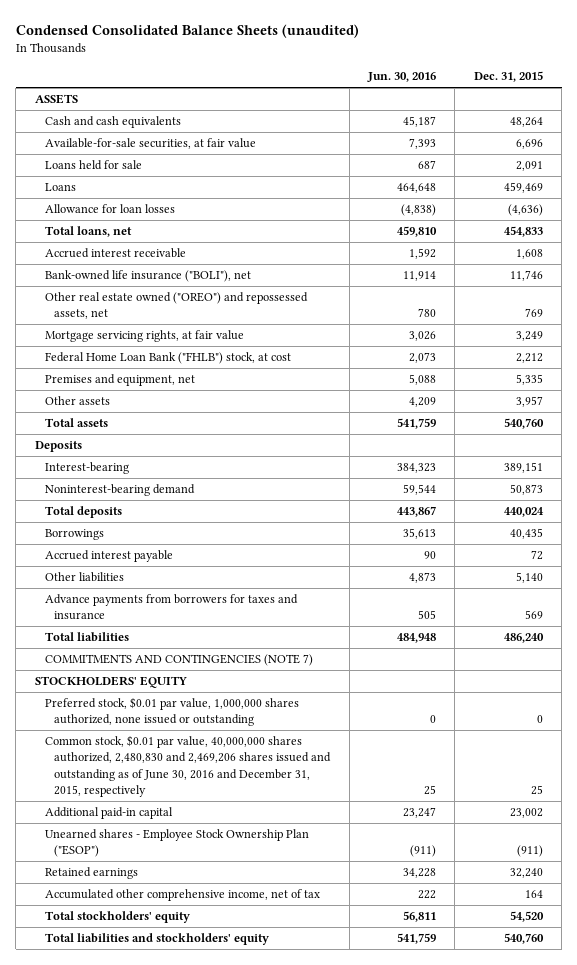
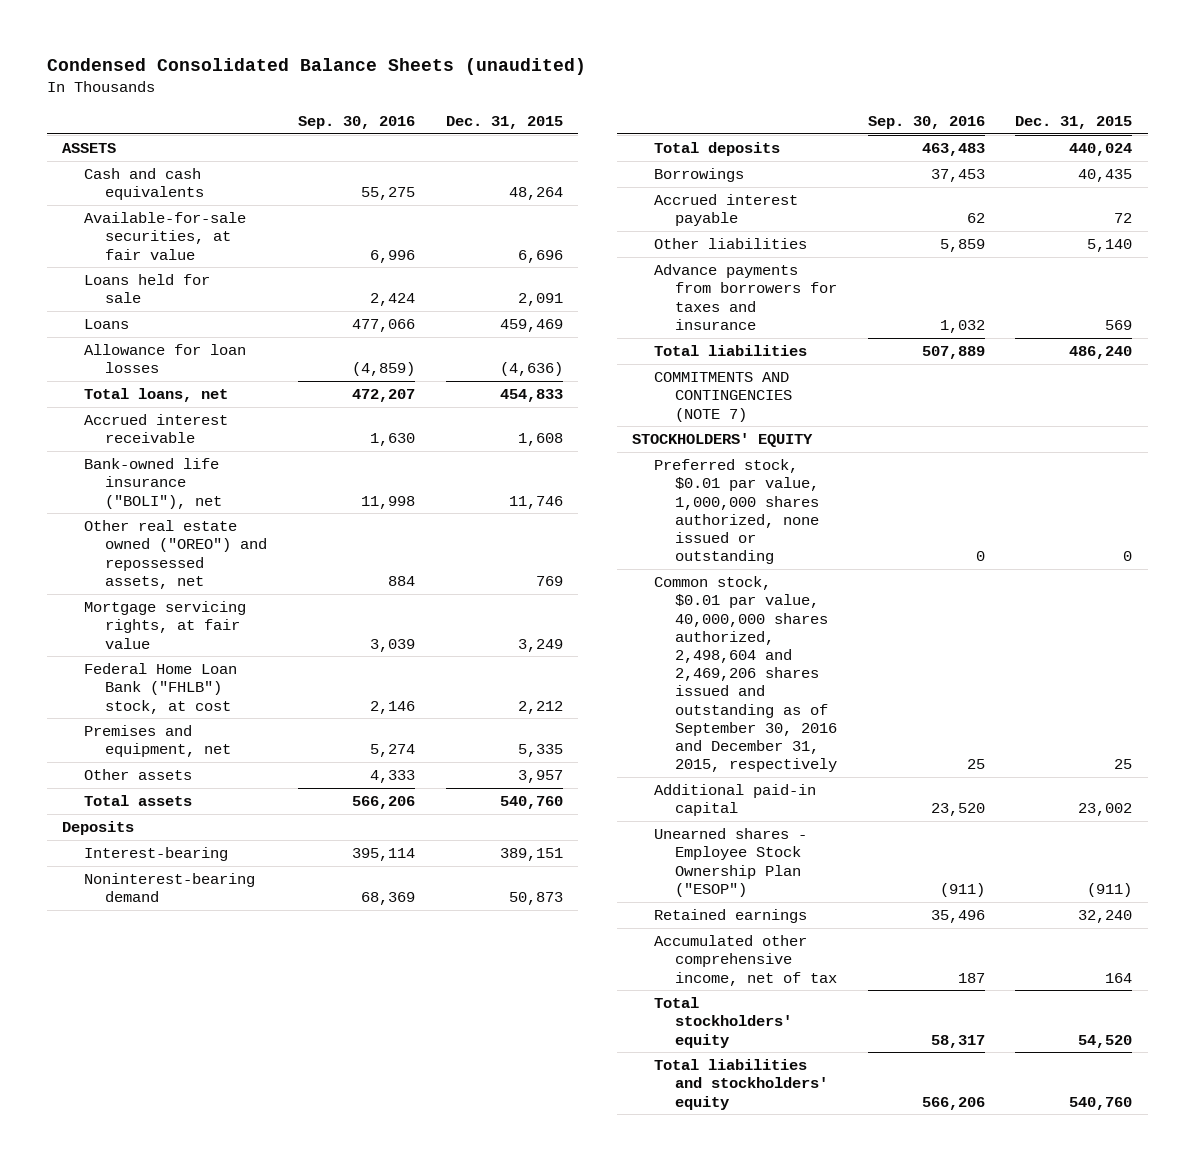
- | Jun. 30, 2016 | Dec. 31, 2015
+ | Sep. 30, 2016 | Dec. 31, 2015
- Common stock, $0.01 par value, 40,000,000 shares authorized, 2,480,830 and 2,469,206 shares issued and outstanding as of June 30, 2016 and December 31, 2015, respectively | 25 | 25
+ Common stock, $0.01 par value, 40,000,000 shares authorized, 2,498,604 and 2,469,206 shares issued and outstanding as of September 30, 2016 and December 31, 2015, respectively | 25 | 25

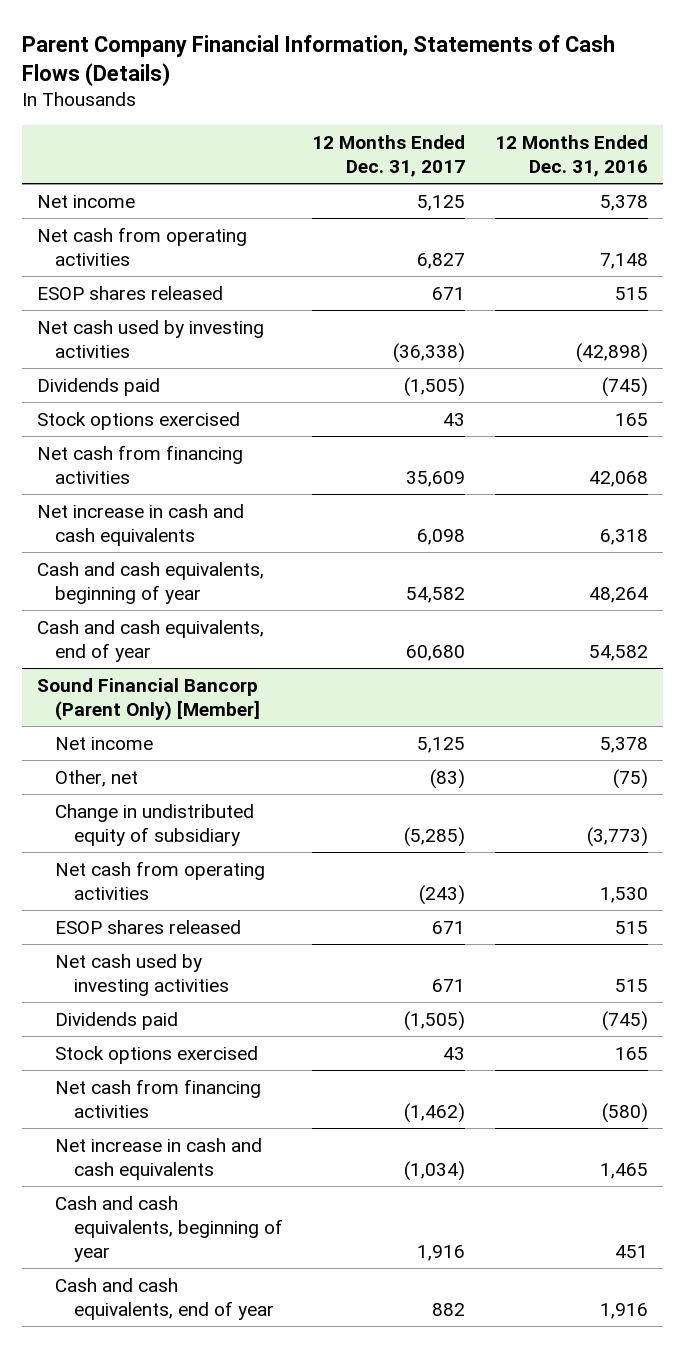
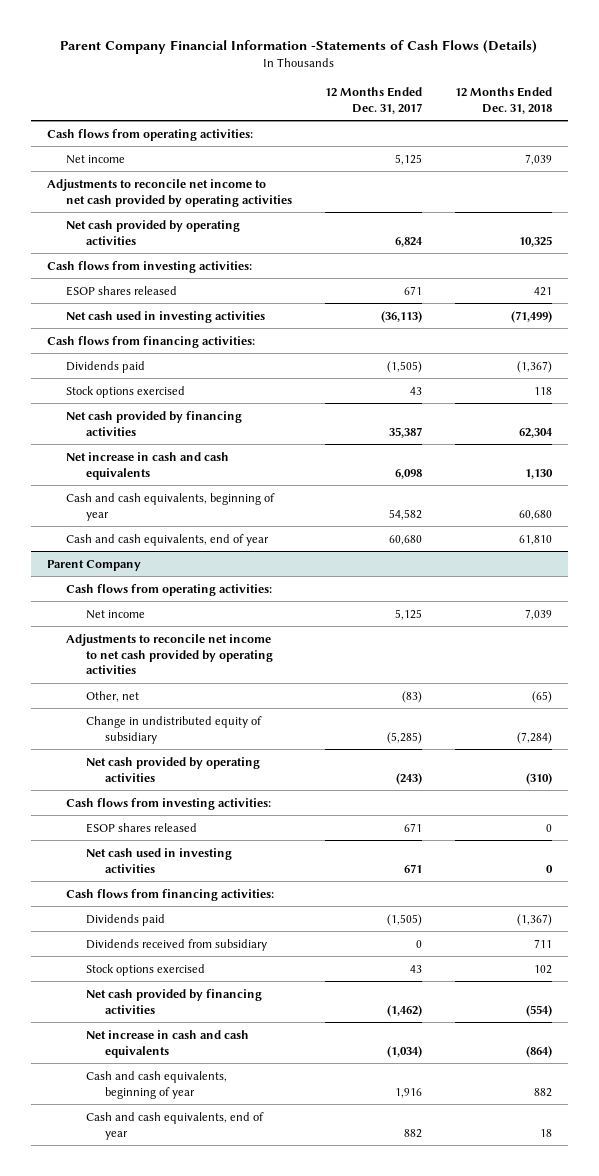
- Parent Company Financial Information, Statements of Cash Flows (Details)
+ Parent Company Financial Information -Statements of Cash Flows (Details)
- | 12 Months Ended Dec. 31, 2017 | 12 Months Ended Dec. 31, 2016
+ | 12 Months Ended Dec. 31, 2017 | 12 Months Ended Dec. 31, 2018
+ Cash flows from operating activities:
- Net cash from operating activities | 6,827 | 7,148
+ Adjustments to reconcile net income to net cash provided by operating activities
+ Net cash provided by operating activities | 6,824 | 10,325
+ Cash flows from investing activities:
- Net cash used by investing activities | (36,338) | (42,898)
+ Net cash used in investing activities | (36,113) | (71,499)
+ Cash flows from financing activities:
- Net cash from financing activities | 35,609 | 42,068
+ Net cash provided by financing activities | 35,387 | 62,304
- Sound Financial Bancorp (Parent Only) [Member]
+ Parent Company
+ Cash flows from operating activities:
+ Adjustments to reconcile net income to net cash provided by operating activities
- Net cash from operating activities | (243) | 1,530
+ Net cash provided by operating activities | (243) | (310)
+ Cash flows from investing activities:
- Net cash used by investing activities | 671 | 515
+ Net cash used in investing activities | 671 | 0
+ Cash flows from financing activities:
+ Dividends received from subsidiary | 0 | 711
- Net cash from financing activities | (1,462) | (580)
+ Net cash provided by financing activities | (1,462) | (554)

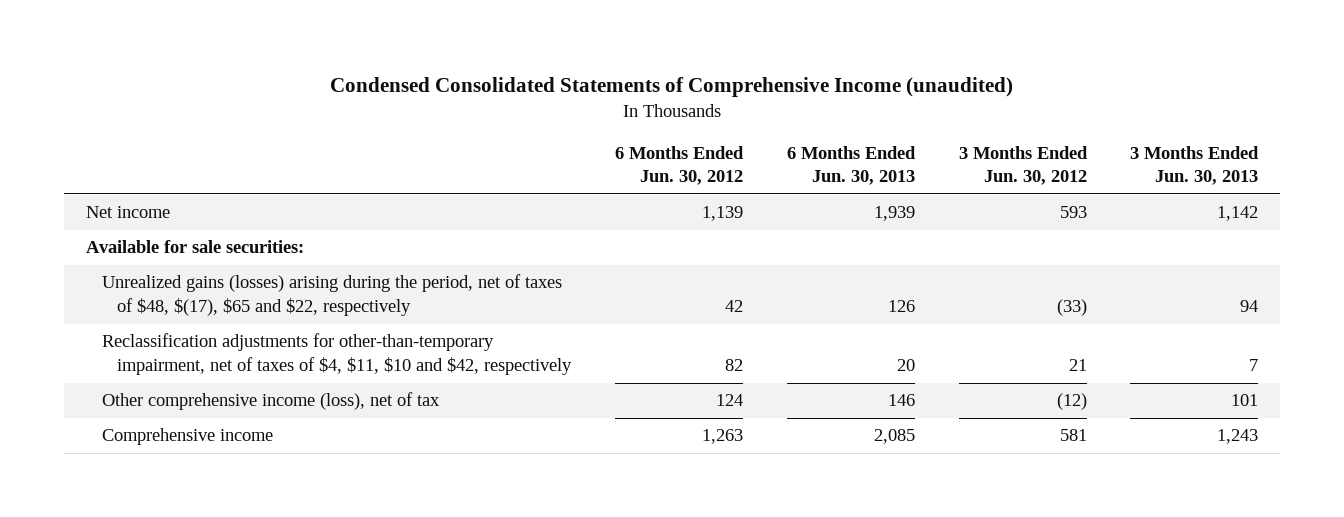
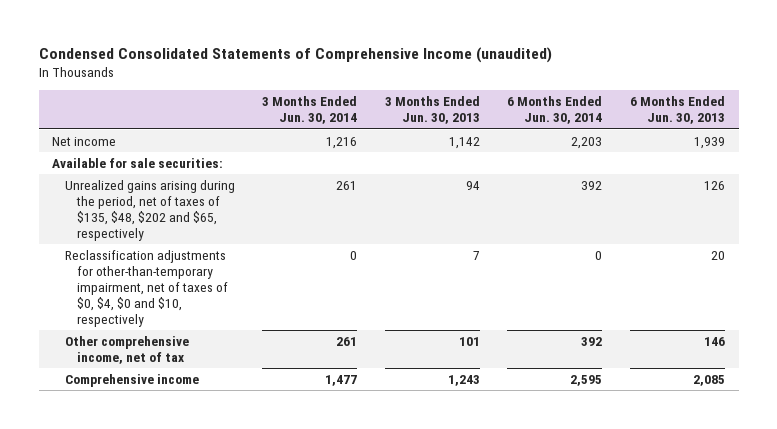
- | 6 Months Ended Jun. 30, 2012 | 6 Months Ended Jun. 30, 2013 | 3 Months Ended Jun. 30, 2012 | 3 Months Ended Jun. 30, 2013
+ | 3 Months Ended Jun. 30, 2014 | 3 Months Ended Jun. 30, 2013 | 6 Months Ended Jun. 30, 2014 | 6 Months Ended Jun. 30, 2013
- Unrealized gains (losses) arising during the period, net of taxes of $48, $(17), $65 and $22, respectively | 42 | 126 | (33) | 94
- Reclassification adjustments for other-than-temporary impairment, net of taxes of $4, $11, $10 and $42, respectively | 82 | 20 | 21 | 7
- Other comprehensive income (loss), net of tax | 124 | 146 | (12) | 101
+ Unrealized gains arising during the period, net of taxes of $135, $48, $202 and $65, respectively | 261 | 94 | 392 | 126
+ Reclassification adjustments for other-than-temporary impairment, net of taxes of $0, $4, $0 and $10, respectively | 0 | 7 | 0 | 20
+ Other comprehensive income, net of tax | 261 | 101 | 392 | 146

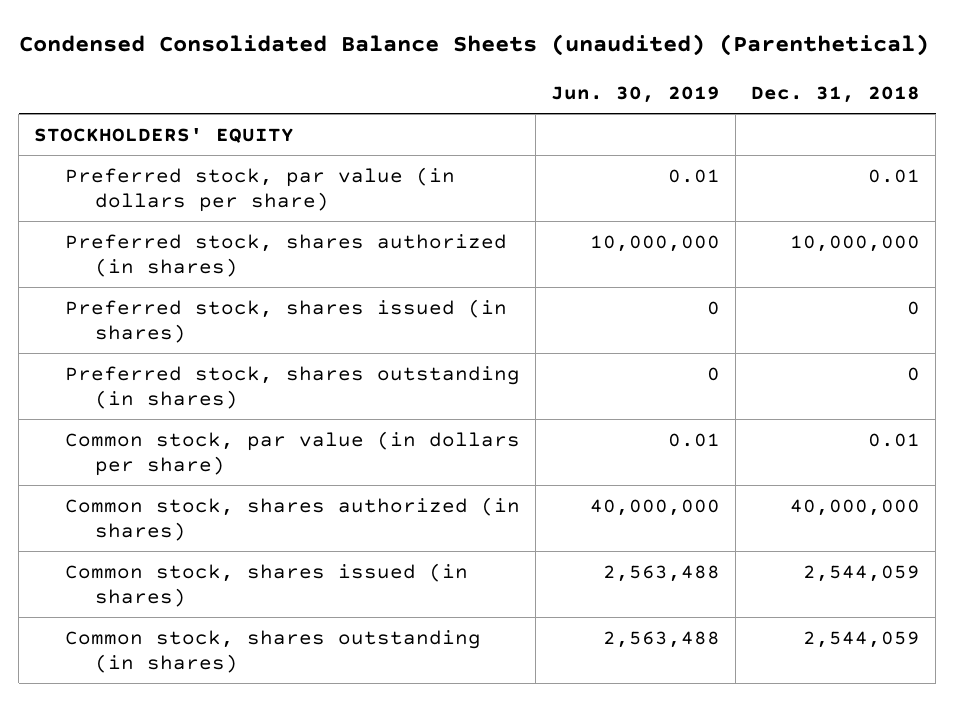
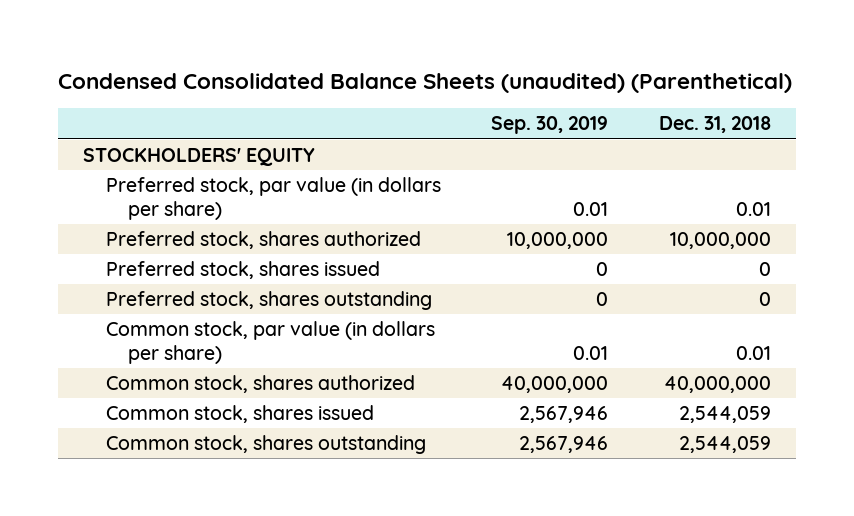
- | Jun. 30, 2019 | Dec. 31, 2018
+ | Sep. 30, 2019 | Dec. 31, 2018
- Preferred stock, shares authorized (in shares) | 10,000,000 | 10,000,000
- Preferred stock, shares issued (in shares) | 0 | 0
- Preferred stock, shares outstanding (in shares) | 0 | 0
+ Preferred stock, shares authorized | 10,000,000 | 10,000,000
+ Preferred stock, shares issued | 0 | 0
+ Preferred stock, shares outstanding | 0 | 0
- Common stock, shares authorized (in shares) | 40,000,000 | 40,000,000
- Common stock, shares issued (in shares) | 2,563,488 | 2,544,059
- Common stock, shares outstanding (in shares) | 2,563,488 | 2,544,059
+ Common stock, shares authorized | 40,000,000 | 40,000,000
+ Common stock, shares issued | 2,567,946 | 2,544,059
+ Common stock, shares outstanding | 2,567,946 | 2,544,059

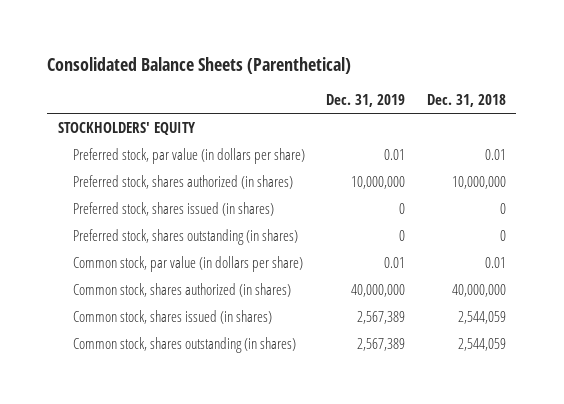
- Condensed Consolidated Balance Sheets (unaudited) (Parenthetical)
+ Consolidated Balance Sheets (Parenthetical)
- | Sep. 30, 2019 | Dec. 31, 2018
+ | Dec. 31, 2019 | Dec. 31, 2018
- Preferred stock, shares authorized | 10,000,000 | 10,000,000
- Preferred stock, shares issued | 0 | 0
- Preferred stock, shares outstanding | 0 | 0
+ Preferred stock, shares authorized (in shares) | 10,000,000 | 10,000,000
+ Preferred stock, shares issued (in shares) | 0 | 0
+ Preferred stock, shares outstanding (in shares) | 0 | 0
- Common stock, shares authorized | 40,000,000 | 40,000,000
- Common stock, shares issued | 2,567,946 | 2,544,059
- Common stock, shares outstanding | 2,567,946 | 2,544,059
+ Common stock, shares authorized (in shares) | 40,000,000 | 40,000,000
+ Common stock, shares issued (in shares) | 2,567,389 | 2,544,059
+ Common stock, shares outstanding (in shares) | 2,567,389 | 2,544,059

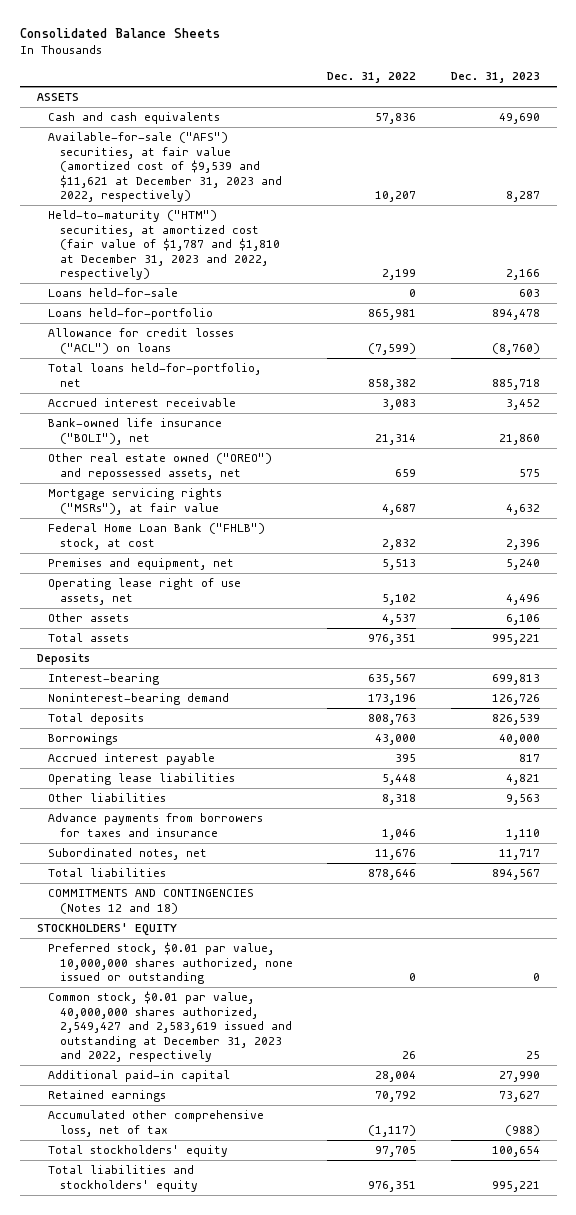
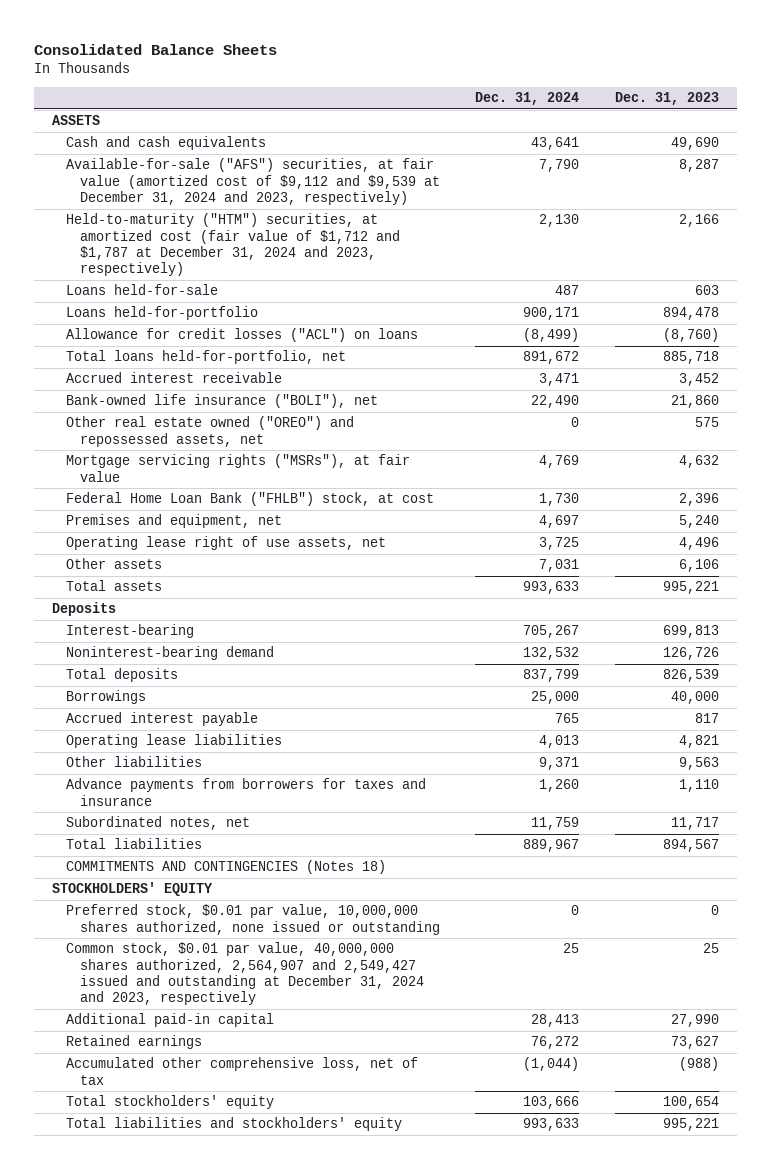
- | Dec. 31, 2022 | Dec. 31, 2023
+ | Dec. 31, 2024 | Dec. 31, 2023
- Available-for-sale ("AFS") securities, at fair value (amortized cost of $9,539 and $11,621 at December 31, 2023 and 2022, respectively) | 10,207 | 8,287
- Held-to-maturity ("HTM") securities, at amortized cost (fair value of $1,787 and $1,810 at December 31, 2023 and 2022, respectively) | 2,199 | 2,166
+ Available-for-sale ("AFS") securities, at fair value (amortized cost of $9,112 and $9,539 at December 31, 2024 and 2023, respectively) | 7,790 | 8,287
+ Held-to-maturity ("HTM") securities, at amortized cost (fair value of $1,712 and $1,787 at December 31, 2024 and 2023, respectively) | 2,130 | 2,166
- COMMITMENTS AND CONTINGENCIES (Notes 12 and 18)
+ COMMITMENTS AND CONTINGENCIES (Notes 18)
- Common stock, $0.01 par value, 40,000,000 shares authorized, 2,549,427 and 2,583,619 issued and outstanding at December 31, 2023 and 2022, respectively | 26 | 25
+ Common stock, $0.01 par value, 40,000,000 shares authorized, 2,564,907 and 2,549,427 issued and outstanding at December 31, 2024 and 2023, respectively | 25 | 25

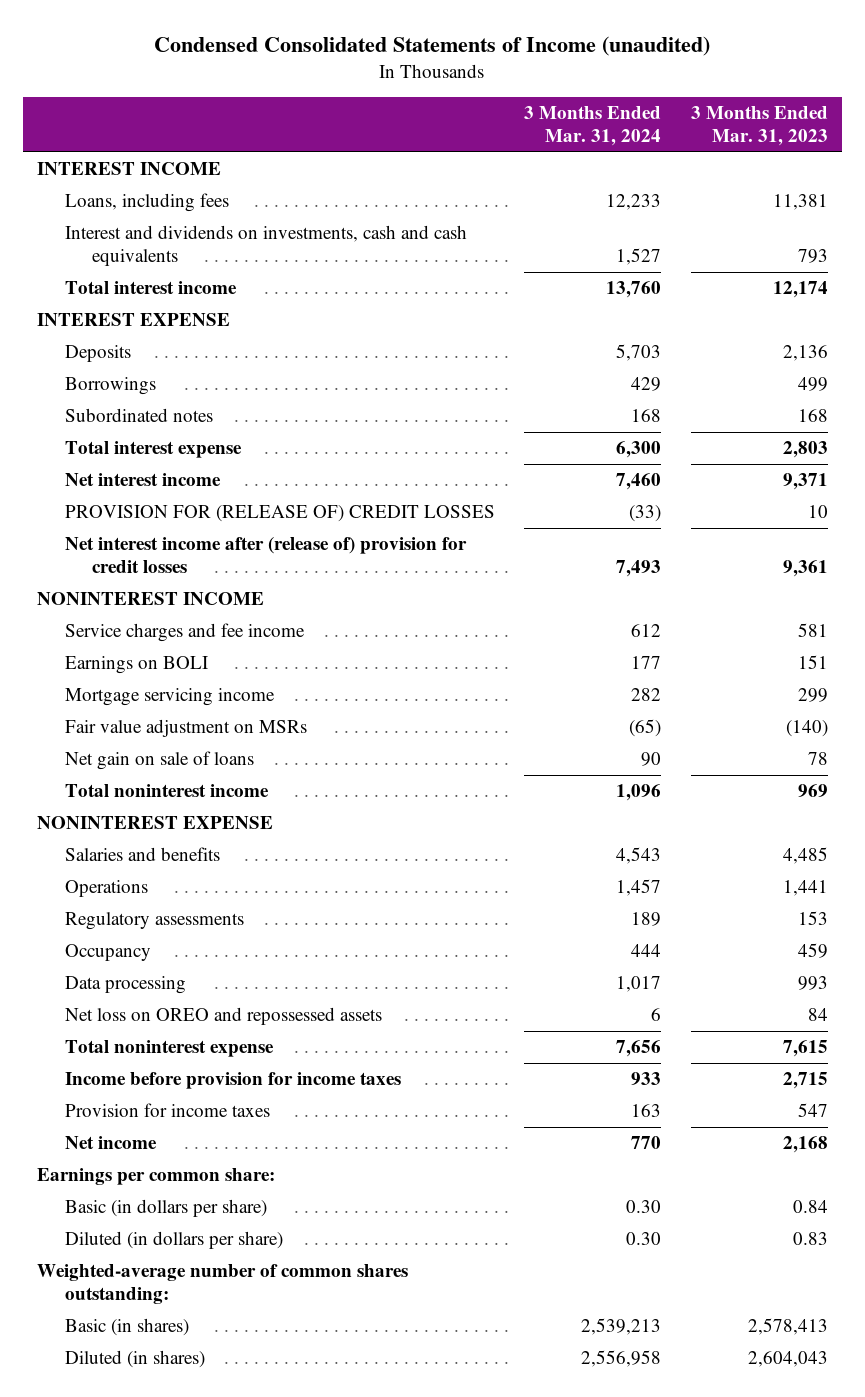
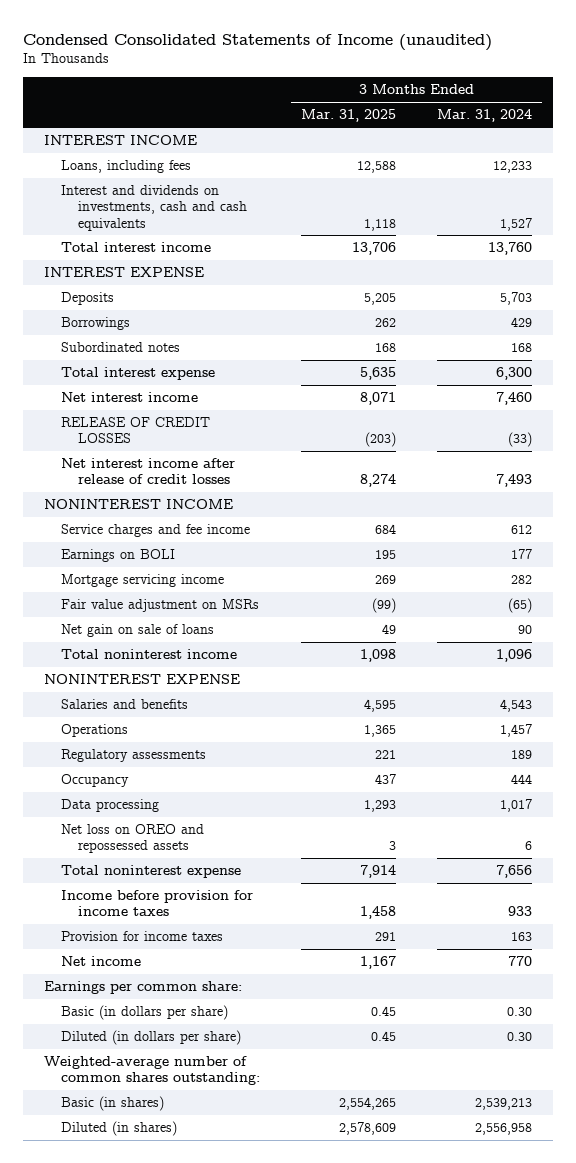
- | 3 Months Ended Mar. 31, 2024 | 3 Months Ended Mar. 31, 2023
+ | 3 Months Ended Mar. 31, 2025 | 3 Months Ended Mar. 31, 2024
- PROVISION FOR (RELEASE OF) CREDIT LOSSES | (33) | 10
- Net interest income after (release of) provision for credit losses | 7,493 | 9,361
+ RELEASE OF CREDIT LOSSES | (203) | (33)
+ Net interest income after release of credit losses | 8,274 | 7,493

